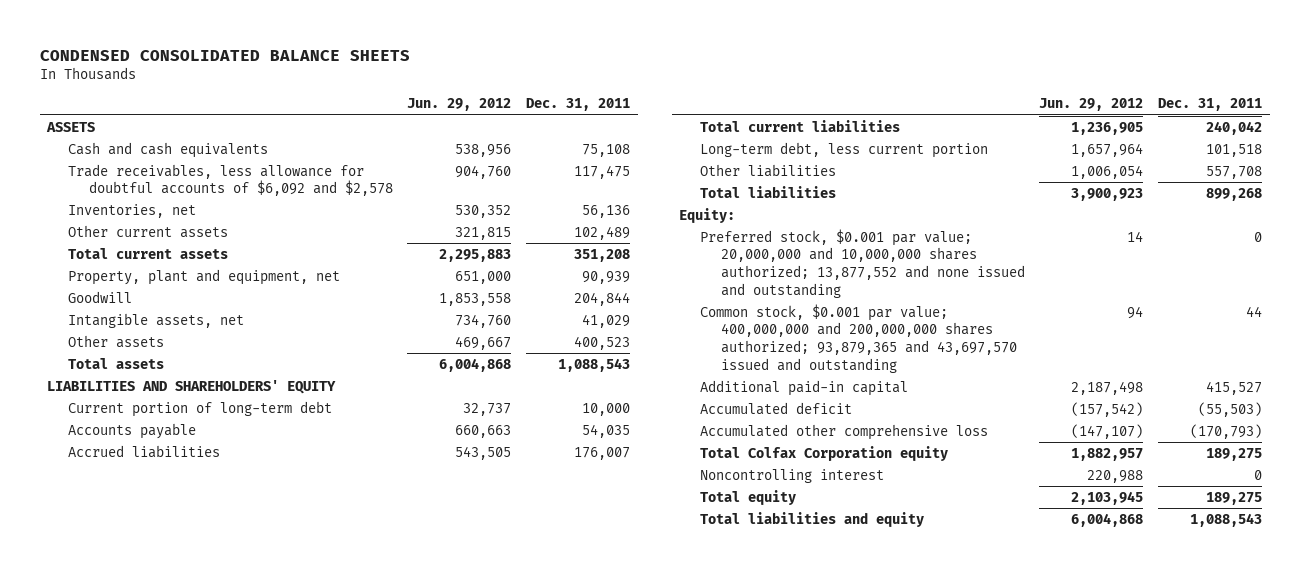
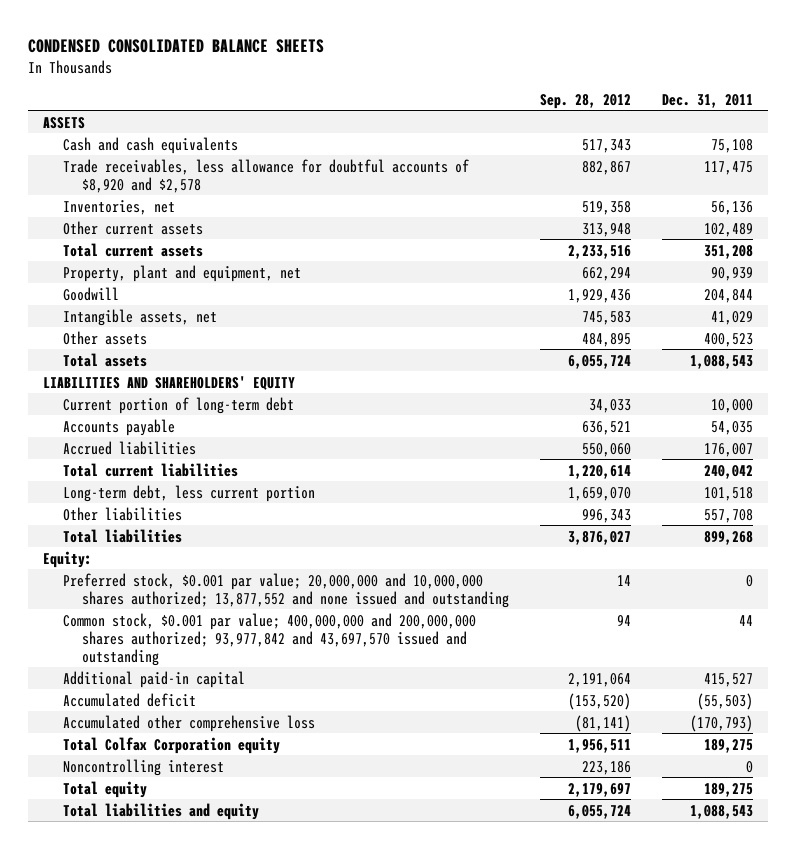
- | Jun. 29, 2012 | Dec. 31, 2011
+ | Sep. 28, 2012 | Dec. 31, 2011
- Trade receivables, less allowance for doubtful accounts of $6,092 and $2,578 | 904,760 | 117,475
+ Trade receivables, less allowance for doubtful accounts of $8,920 and $2,578 | 882,867 | 117,475
- Common stock, $0.001 par value; 400,000,000 and 200,000,000 shares authorized; 93,879,365 and 43,697,570 issued and outstanding | 94 | 44
+ Common stock, $0.001 par value; 400,000,000 and 200,000,000 shares authorized; 93,977,842 and 43,697,570 issued and outstanding | 94 | 44

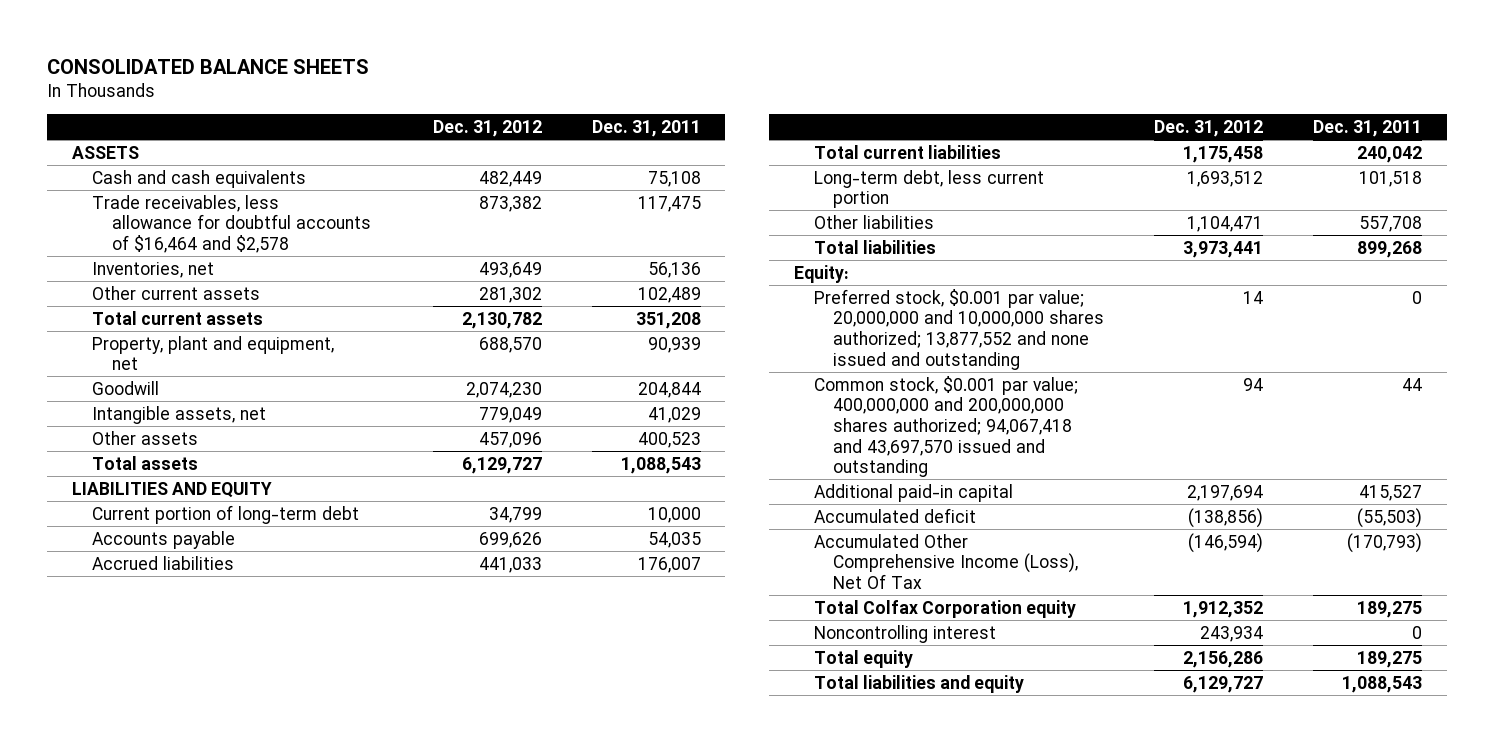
- CONDENSED CONSOLIDATED BALANCE SHEETS
+ CONSOLIDATED BALANCE SHEETS
- | Sep. 28, 2012 | Dec. 31, 2011
+ | Dec. 31, 2012 | Dec. 31, 2011
- Trade receivables, less allowance for doubtful accounts of $8,920 and $2,578 | 882,867 | 117,475
+ Trade receivables, less allowance for doubtful accounts of $16,464 and $2,578 | 873,382 | 117,475
- LIABILITIES AND SHAREHOLDERS' EQUITY
+ LIABILITIES AND EQUITY
- Common stock, $0.001 par value; 400,000,000 and 200,000,000 shares authorized; 93,977,842 and 43,697,570 issued and outstanding | 94 | 44
+ Common stock, $0.001 par value; 400,000,000 and 200,000,000 shares authorized; 94,067,418 and 43,697,570 issued and outstanding | 94 | 44
- Accumulated other comprehensive loss | (81,141) | (170,793)
+ Accumulated Other Comprehensive Income (Loss), Net Of Tax | (146,594) | (170,793)

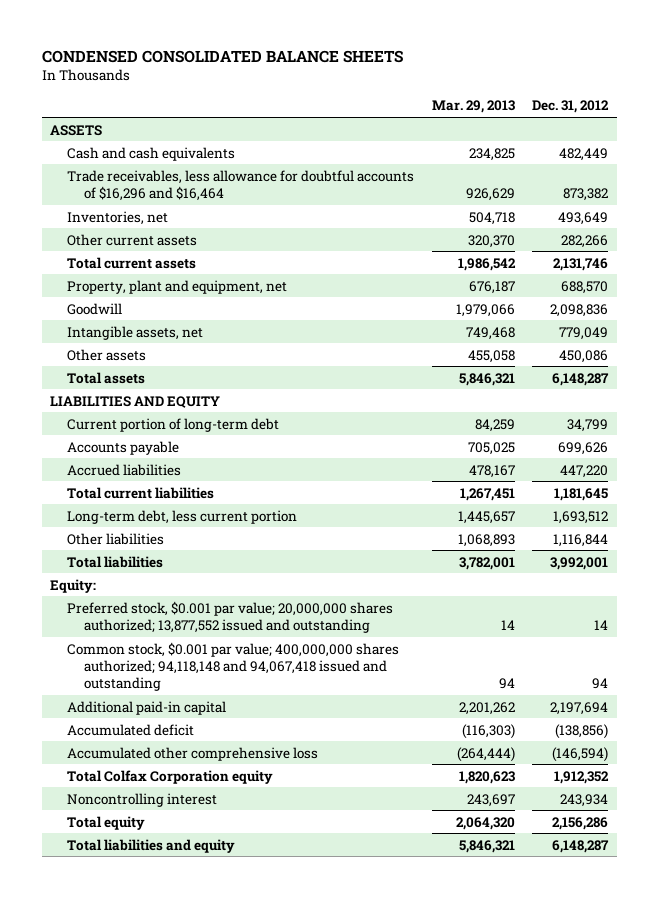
- CONSOLIDATED BALANCE SHEETS
+ CONDENSED CONSOLIDATED BALANCE SHEETS
- | Dec. 31, 2012 | Dec. 31, 2011
+ | Mar. 29, 2013 | Dec. 31, 2012
- Trade receivables, less allowance for doubtful accounts of $16,464 and $2,578 | 873,382 | 117,475
+ Trade receivables, less allowance for doubtful accounts of $16,296 and $16,464 | 926,629 | 873,382
- Other current assets | 281,302 | 102,489
- Total current assets | 2,130,782 | 351,208
+ Other current assets | 320,370 | 282,266
+ Total current assets | 1,986,542 | 2,131,746
- Goodwill | 2,074,230 | 204,844
+ Goodwill | 1,979,066 | 2,098,836
- Other assets | 457,096 | 400,523
- Total assets | 6,129,727 | 1,088,543
+ Other assets | 455,058 | 450,086
+ Total assets | 5,846,321 | 6,148,287
- Accrued liabilities | 441,033 | 176,007
- Total current liabilities | 1,175,458 | 240,042
+ Accrued liabilities | 478,167 | 447,220
+ Total current liabilities | 1,267,451 | 1,181,645
- Other liabilities | 1,104,471 | 557,708
- Total liabilities | 3,973,441 | 899,268
+ Other liabilities | 1,068,893 | 1,116,844
+ Total liabilities | 3,782,001 | 3,992,001
- Preferred stock, $0.001 par value; 20,000,000 and 10,000,000 shares authorized; 13,877,552 and none issued and outstanding | 14 | 0
- Common stock, $0.001 par value; 400,000,000 and 200,000,000 shares authorized; 94,067,418 and 43,697,570 issued and outstanding | 94 | 44
+ Preferred stock, $0.001 par value; 20,000,000 shares authorized; 13,877,552 issued and outstanding | 14 | 14
+ Common stock, $0.001 par value; 400,000,000 shares authorized; 94,118,148 and 94,067,418 issued and outstanding | 94 | 94
- Accumulated Other Comprehensive Income (Loss), Net Of Tax | (146,594) | (170,793)
+ Accumulated other comprehensive loss | (264,444) | (146,594)
- Total liabilities and equity | 6,129,727 | 1,088,543
+ Total liabilities and equity | 5,846,321 | 6,148,287

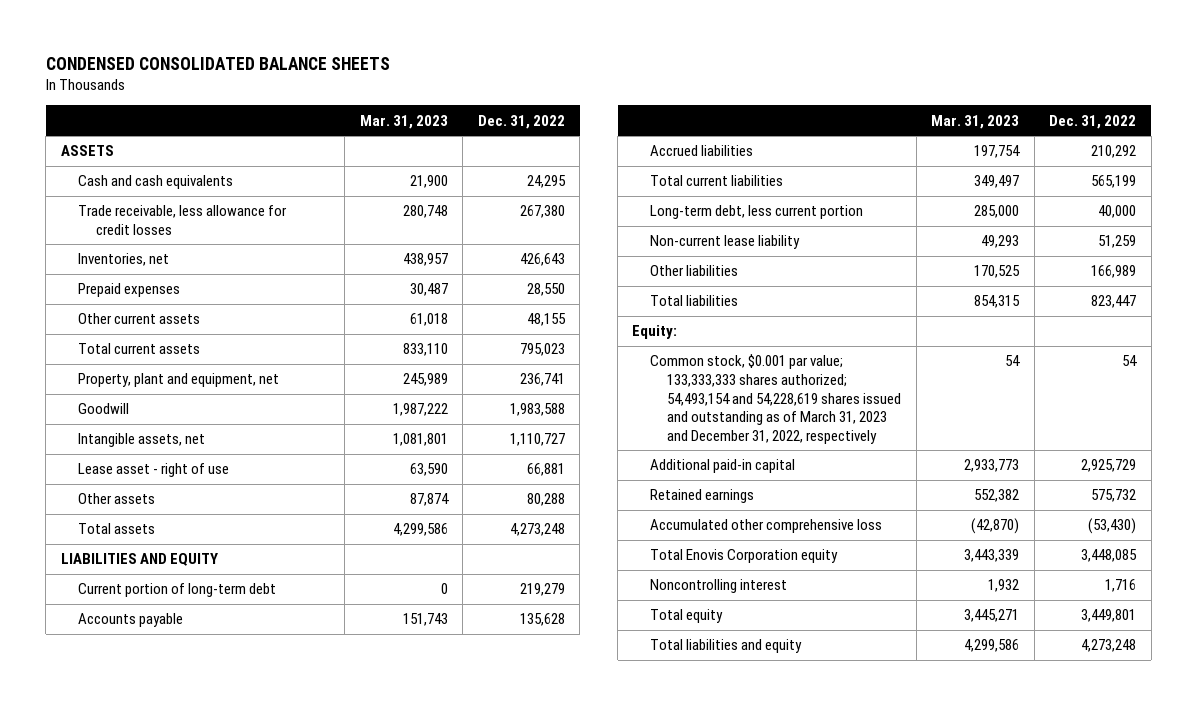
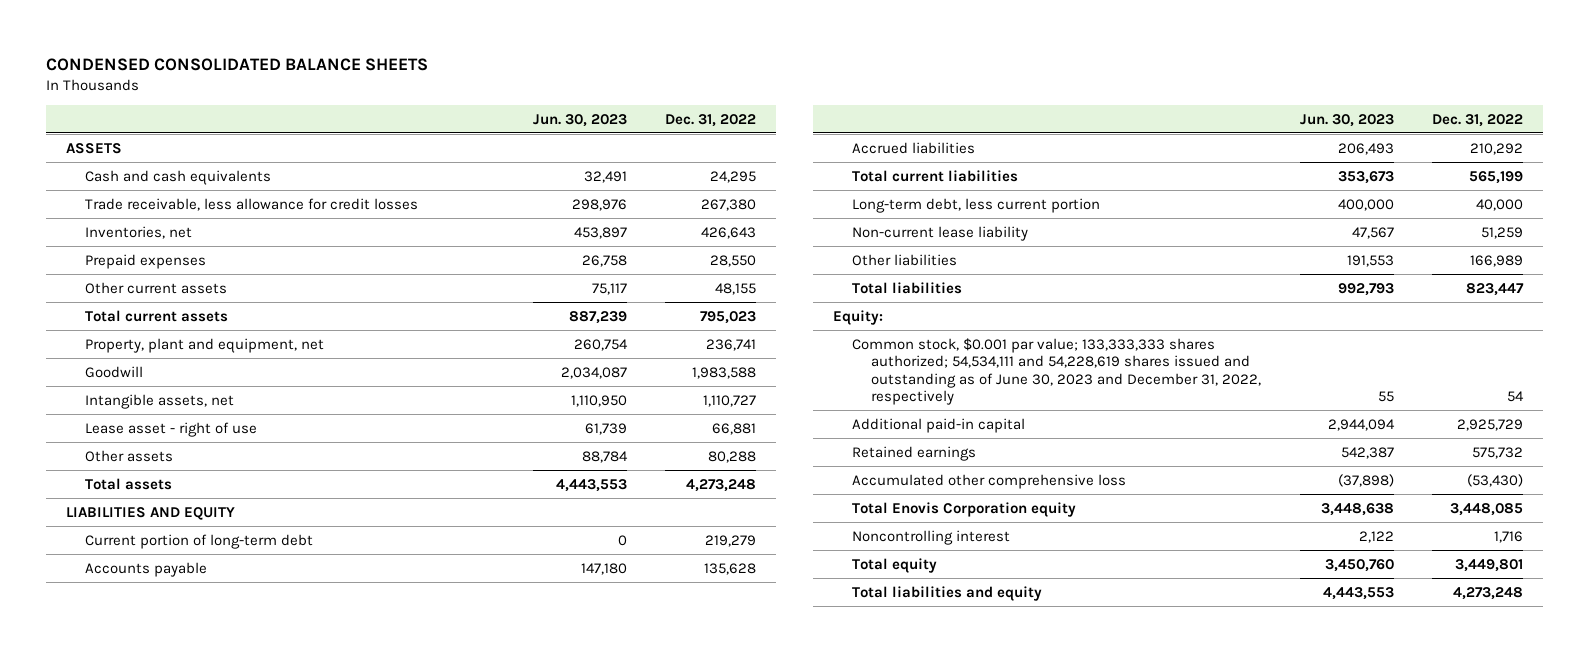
- | Mar. 31, 2023 | Dec. 31, 2022
+ | Jun. 30, 2023 | Dec. 31, 2022
- Common stock, $0.001 par value; 133,333,333 shares authorized; 54,493,154 and 54,228,619 shares issued and outstanding as of March 31, 2023 and December 31, 2022, respectively | 54 | 54
+ Common stock, $0.001 par value; 133,333,333 shares authorized; 54,534,111 and 54,228,619 shares issued and outstanding as of June 30, 2023 and December 31, 2022, respectively | 55 | 54

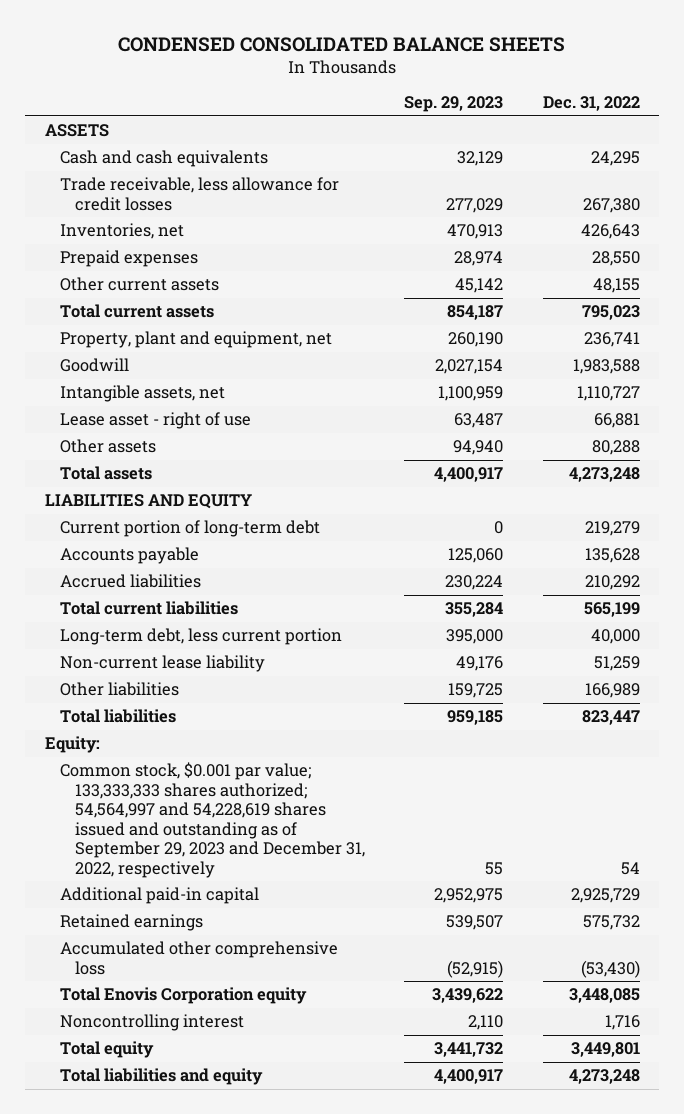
- | Jun. 30, 2023 | Dec. 31, 2022
+ | Sep. 29, 2023 | Dec. 31, 2022
- Common stock, $0.001 par value; 133,333,333 shares authorized; 54,534,111 and 54,228,619 shares issued and outstanding as of June 30, 2023 and December 31, 2022, respectively | 55 | 54
+ Common stock, $0.001 par value; 133,333,333 shares authorized; 54,564,997 and 54,228,619 shares issued and outstanding as of September 29, 2023 and December 31, 2022, respectively | 55 | 54

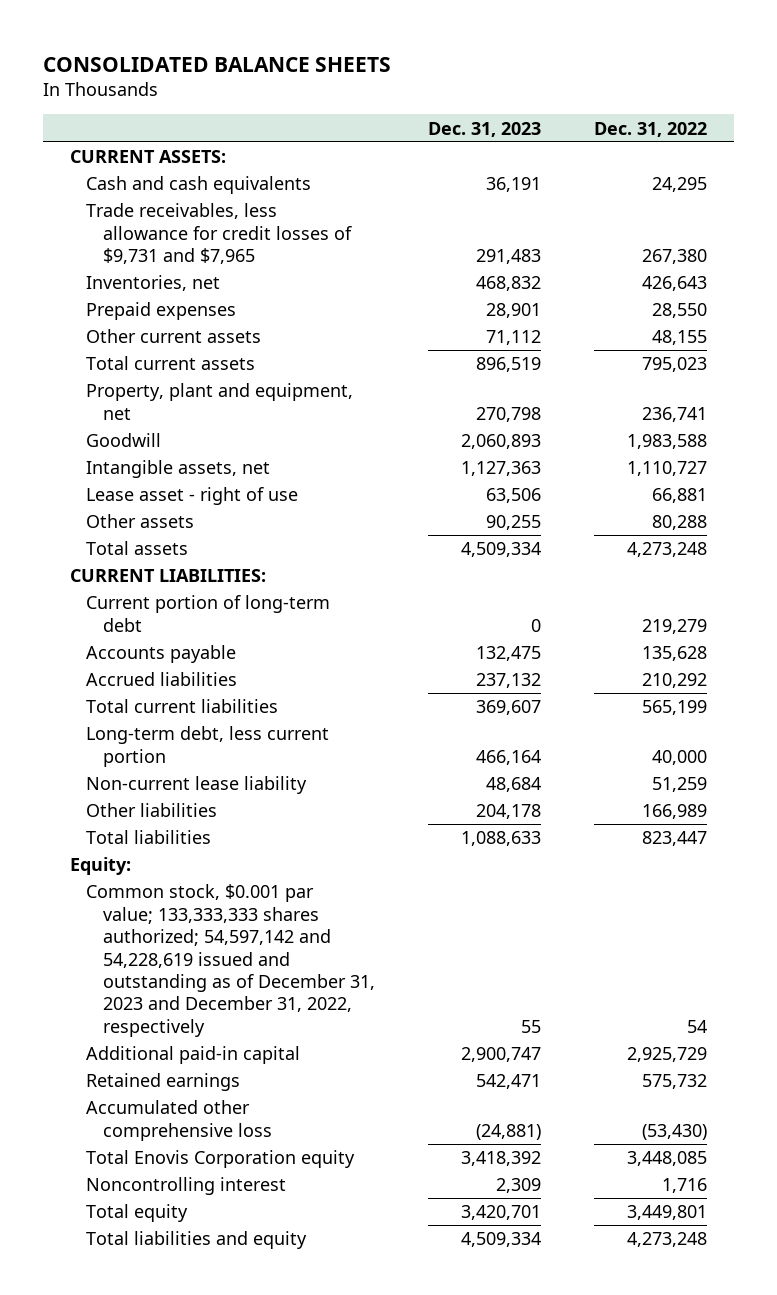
- CONDENSED CONSOLIDATED BALANCE SHEETS
+ CONSOLIDATED BALANCE SHEETS
- | Sep. 29, 2023 | Dec. 31, 2022
+ | Dec. 31, 2023 | Dec. 31, 2022
- ASSETS
+ CURRENT ASSETS:
- Trade receivable, less allowance for credit losses | 277,029 | 267,380
+ Trade receivables, less allowance for credit losses of $9,731 and $7,965 | 291,483 | 267,380
- LIABILITIES AND EQUITY
+ CURRENT LIABILITIES:
- Common stock, $0.001 par value; 133,333,333 shares authorized; 54,564,997 and 54,228,619 shares issued and outstanding as of September 29, 2023 and December 31, 2022, respectively | 55 | 54
+ Common stock, $0.001 par value; 133,333,333 shares authorized; 54,597,142 and 54,228,619 issued and outstanding as of December 31, 2023 and December 31, 2022, respectively | 55 | 54

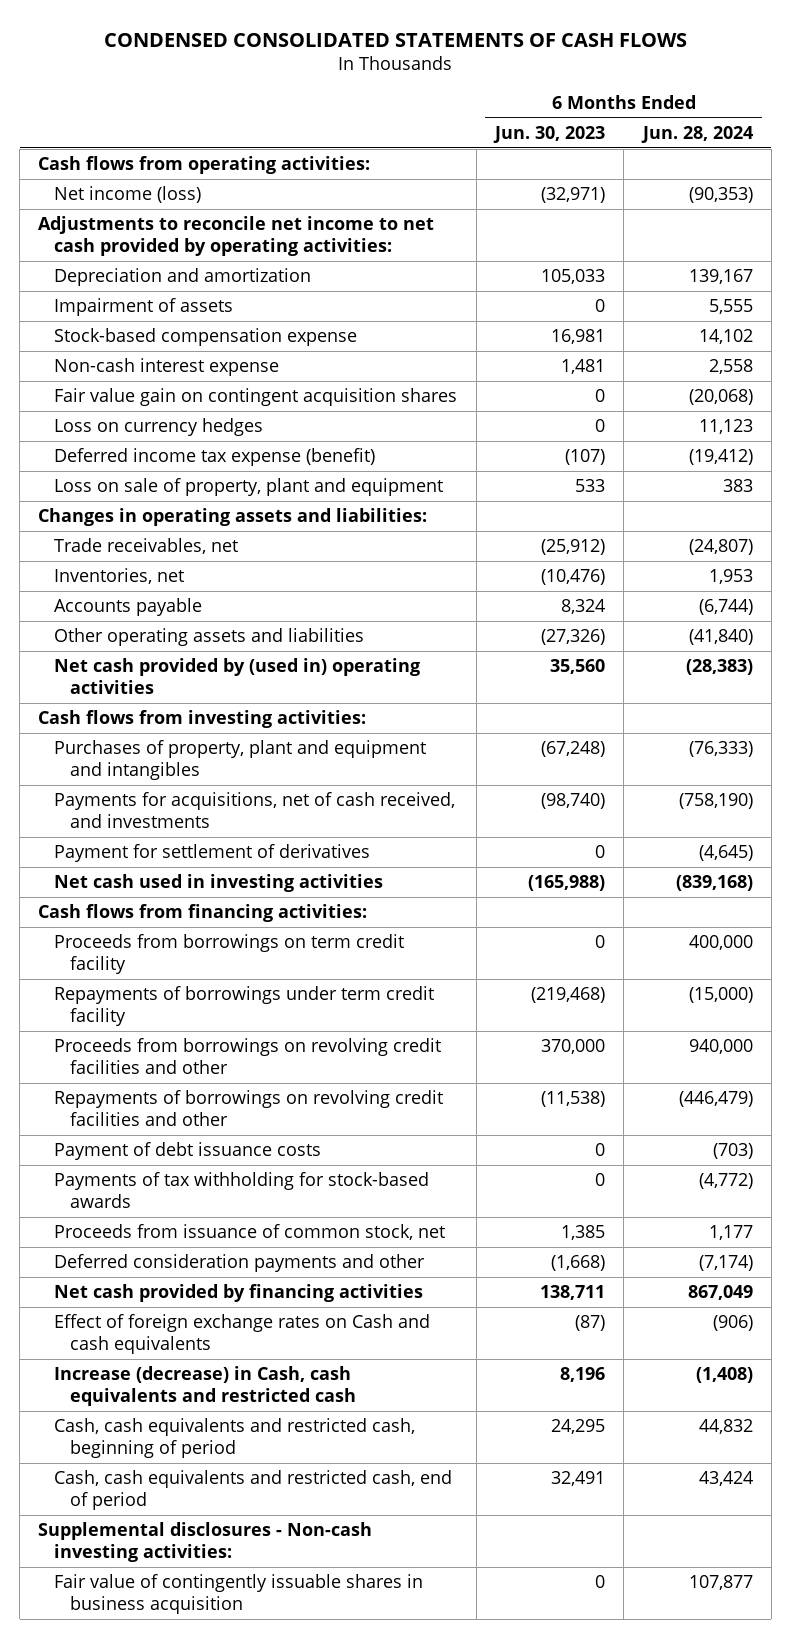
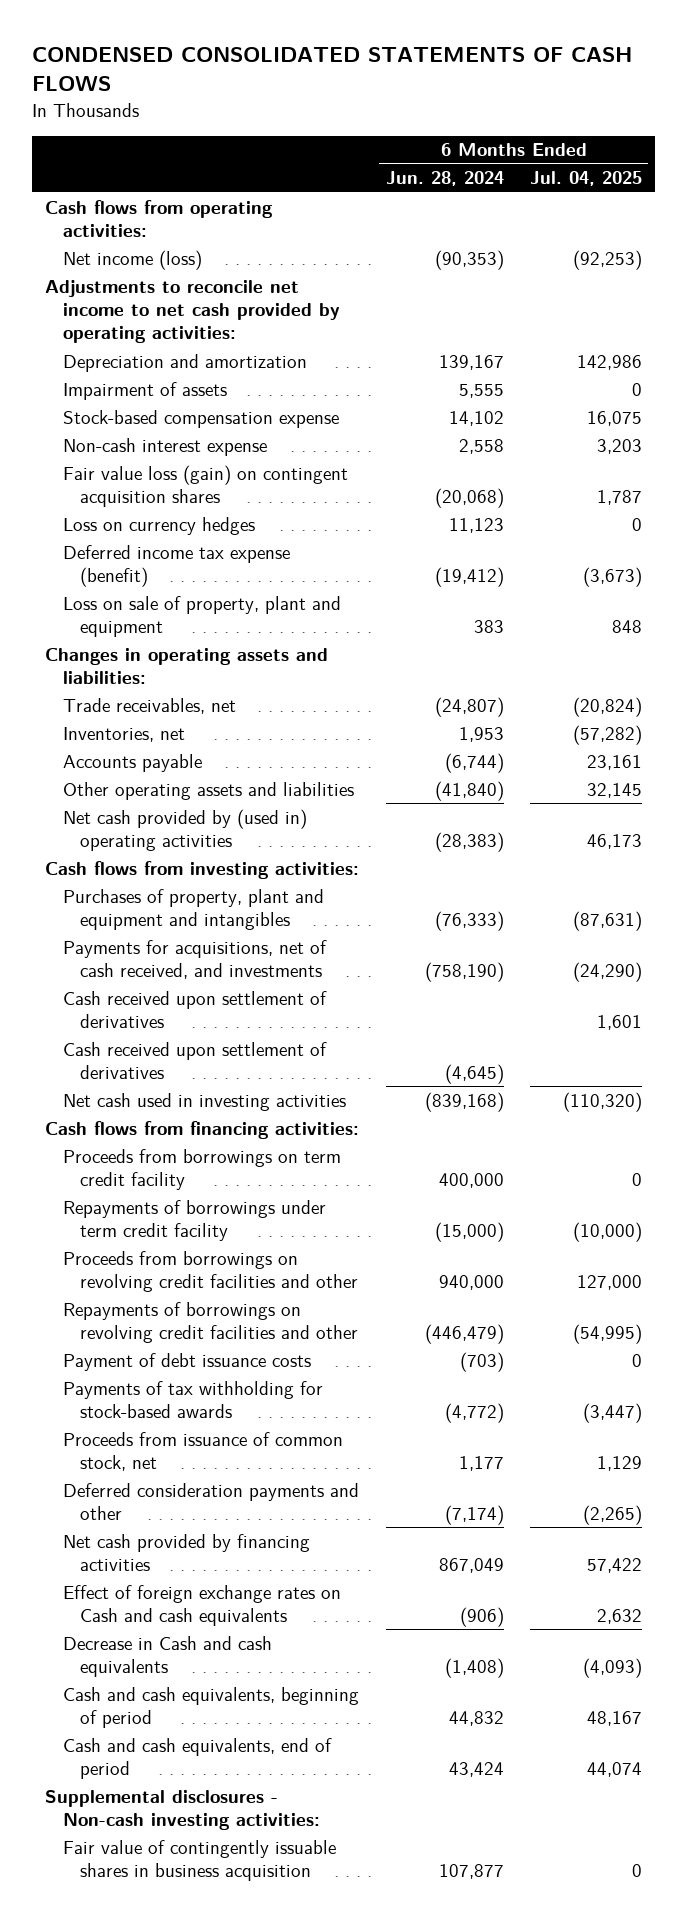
- | 6 Months Ended Jun. 30, 2023 | 6 Months Ended Jun. 28, 2024
+ | 6 Months Ended Jun. 28, 2024 | 6 Months Ended Jul. 04, 2025
- Fair value gain on contingent acquisition shares | 0 | (20,068)
+ Fair value loss (gain) on contingent acquisition shares | (20,068) | 1,787
- Payment for settlement of derivatives | 0 | (4,645)
+ Cash received upon settlement of derivatives | | 1,601
+ Cash received upon settlement of derivatives | (4,645) |
- Increase (decrease) in Cash, cash equivalents and restricted cash | 8,196 | (1,408)
- Cash, cash equivalents and restricted cash, beginning of period | 24,295 | 44,832
- Cash, cash equivalents and restricted cash, end of period | 32,491 | 43,424
+ Decrease in Cash and cash equivalents | (1,408) | (4,093)
+ Cash and cash equivalents, beginning of period | 44,832 | 48,167
+ Cash and cash equivalents, end of period | 43,424 | 44,074

